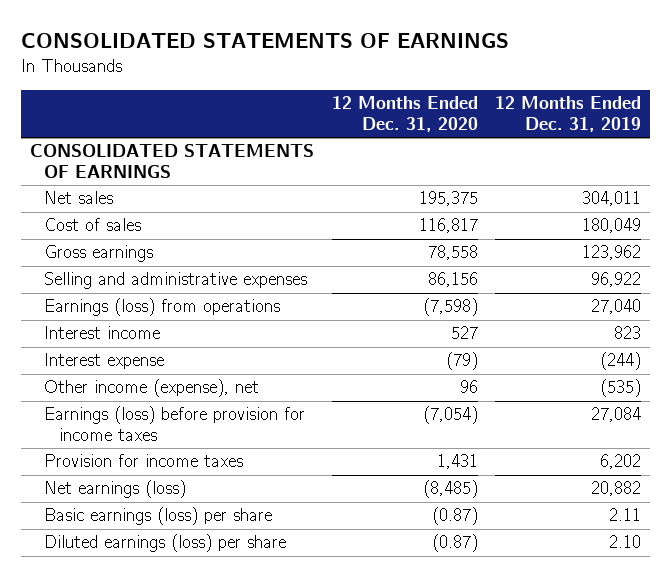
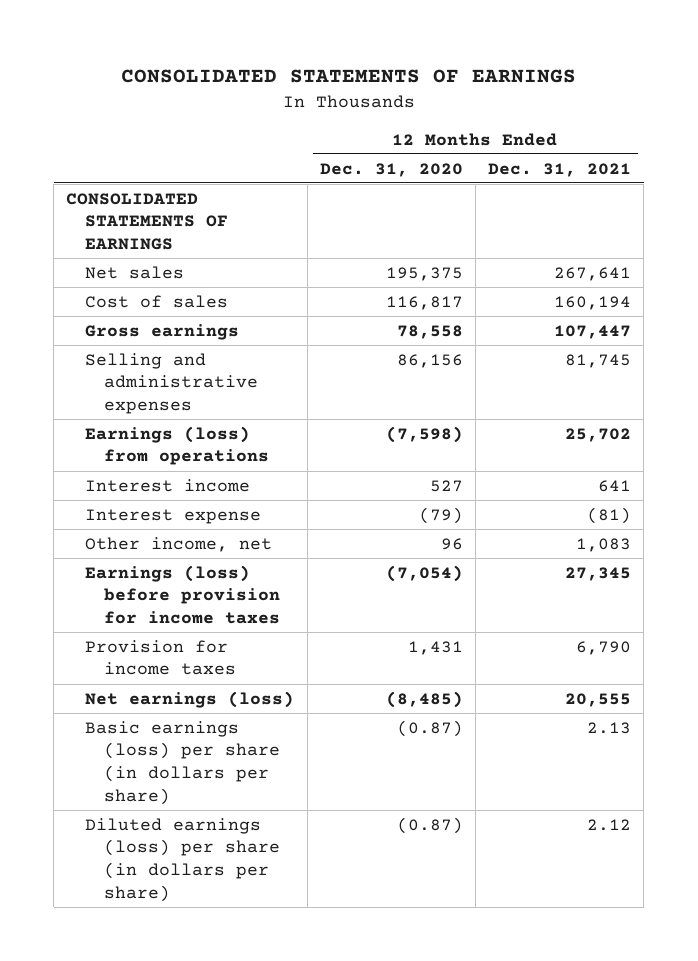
- | 12 Months Ended Dec. 31, 2020 | 12 Months Ended Dec. 31, 2019
+ | 12 Months Ended Dec. 31, 2020 | 12 Months Ended Dec. 31, 2021
- Other income (expense), net | 96 | (535)
+ Other income, net | 96 | 1,083
- Basic earnings (loss) per share | (0.87) | 2.11
- Diluted earnings (loss) per share | (0.87) | 2.10
+ Basic earnings (loss) per share (in dollars per share) | (0.87) | 2.13
+ Diluted earnings (loss) per share (in dollars per share) | (0.87) | 2.12

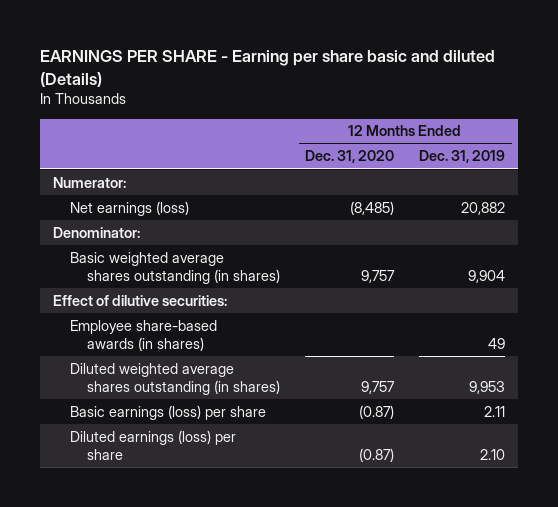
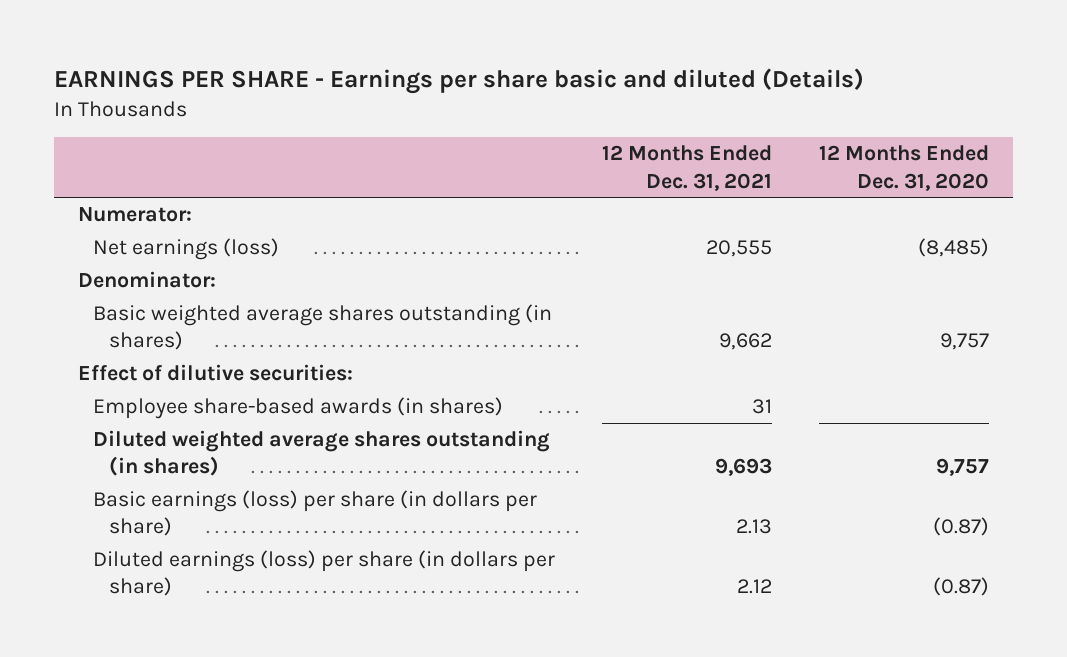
- EARNINGS PER SHARE - Earning per share basic and diluted (Details)
+ EARNINGS PER SHARE - Earnings per share basic and diluted (Details)
- | 12 Months Ended Dec. 31, 2020 | 12 Months Ended Dec. 31, 2019
+ | 12 Months Ended Dec. 31, 2021 | 12 Months Ended Dec. 31, 2020
- Basic earnings (loss) per share | (0.87) | 2.11
- Diluted earnings (loss) per share | (0.87) | 2.10
+ Basic earnings (loss) per share (in dollars per share) | 2.13 | (0.87)
+ Diluted earnings (loss) per share (in dollars per share) | 2.12 | (0.87)

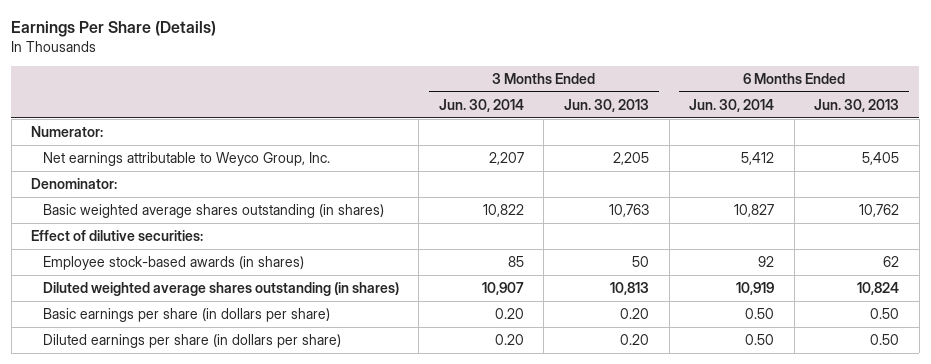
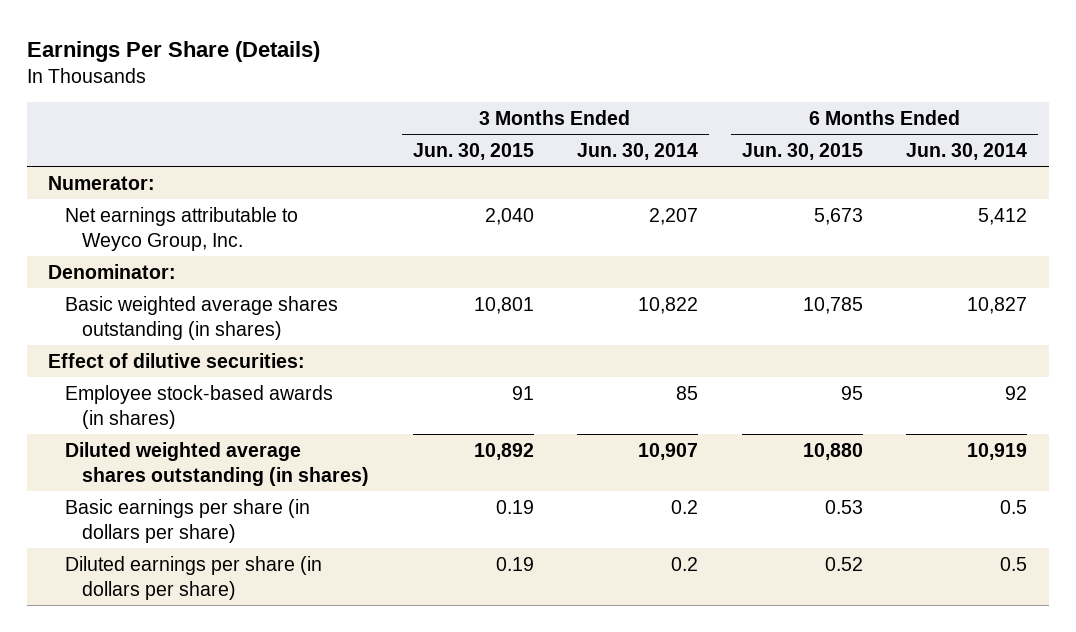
- | 3 Months Ended Jun. 30, 2014 | 3 Months Ended Jun. 30, 2013 | 6 Months Ended Jun. 30, 2014 | 6 Months Ended Jun. 30, 2013
+ | 3 Months Ended Jun. 30, 2015 | 3 Months Ended Jun. 30, 2014 | 6 Months Ended Jun. 30, 2015 | 6 Months Ended Jun. 30, 2014
- Basic earnings per share (in dollars per share) | 0.20 | 0.20 | 0.50 | 0.50
- Diluted earnings per share (in dollars per share) | 0.20 | 0.20 | 0.50 | 0.50
+ Basic earnings per share (in dollars per share) | 0.19 | 0.2 | 0.53 | 0.5
+ Diluted earnings per share (in dollars per share) | 0.19 | 0.2 | 0.52 | 0.5

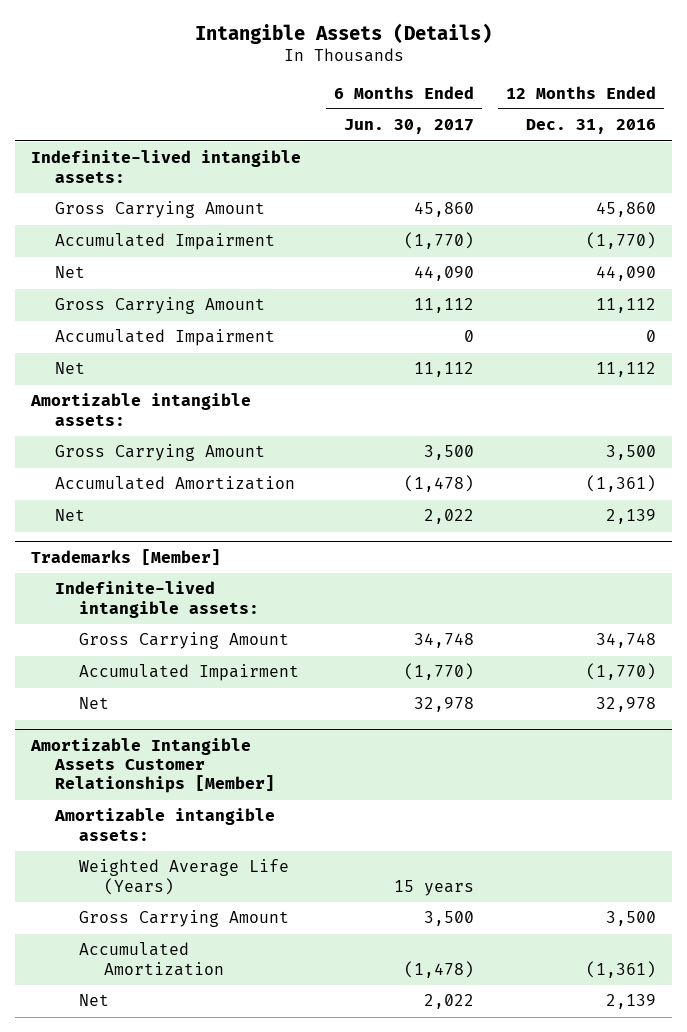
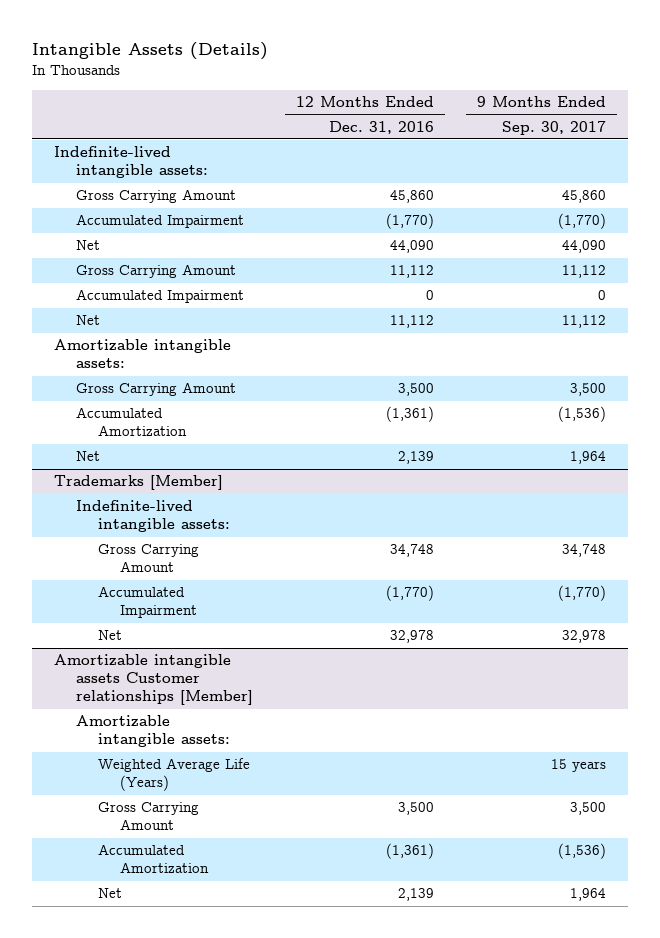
- | 6 Months Ended Jun. 30, 2017 | 12 Months Ended Dec. 31, 2016
+ | 12 Months Ended Dec. 31, 2016 | 9 Months Ended Sep. 30, 2017
- Amortizable Intangible Assets Customer Relationships [Member]
+ Amortizable intangible assets Customer relationships [Member]

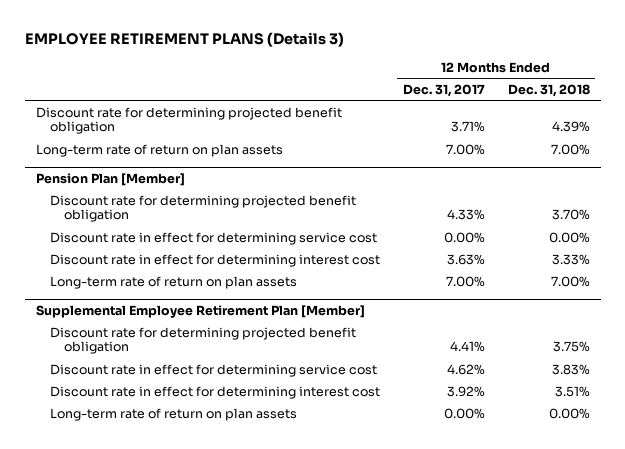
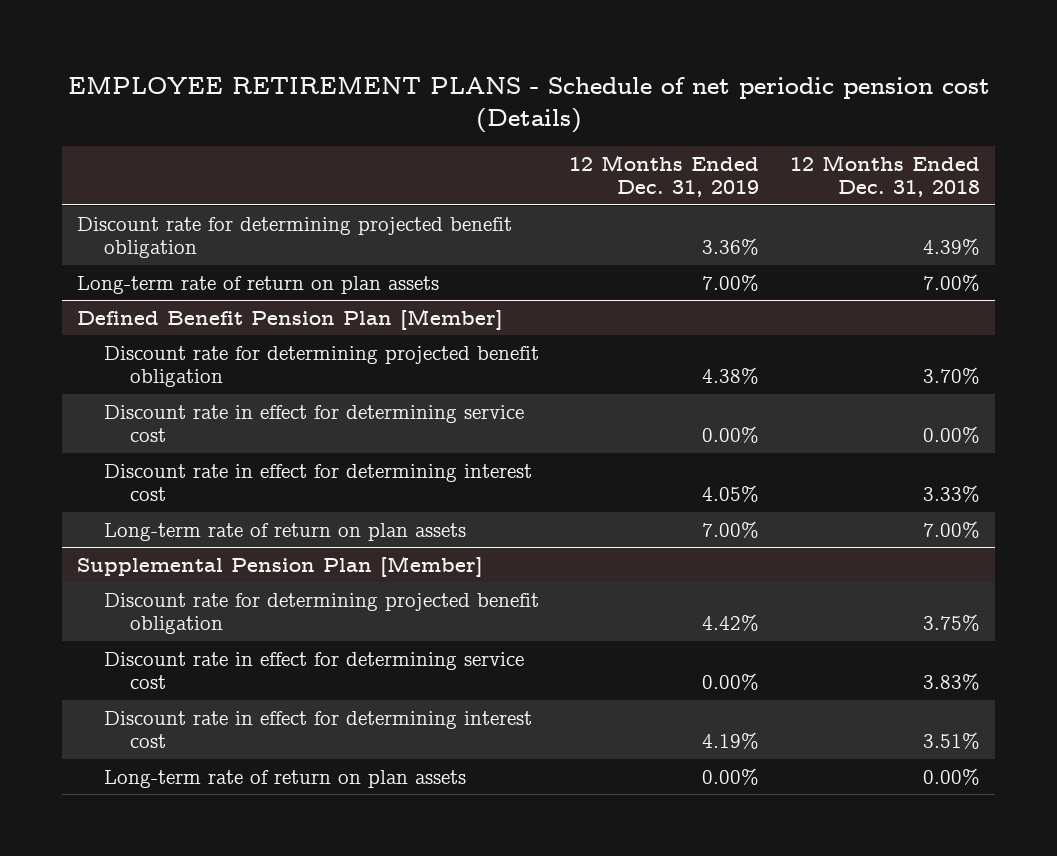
- EMPLOYEE RETIREMENT PLANS (Details 3)
+ EMPLOYEE RETIREMENT PLANS - Schedule of net periodic pension cost (Details)
- | 12 Months Ended Dec. 31, 2017 | 12 Months Ended Dec. 31, 2018
+ | 12 Months Ended Dec. 31, 2019 | 12 Months Ended Dec. 31, 2018
- Pension Plan [Member]
+ Defined Benefit Pension Plan [Member]
- Supplemental Employee Retirement Plan [Member]
+ Supplemental Pension Plan [Member]

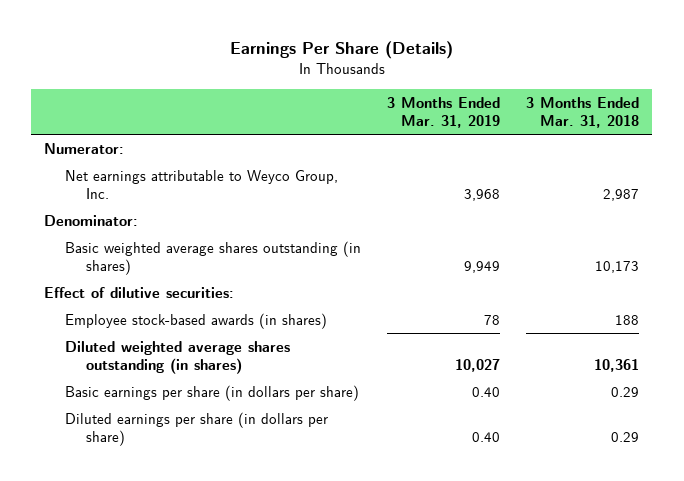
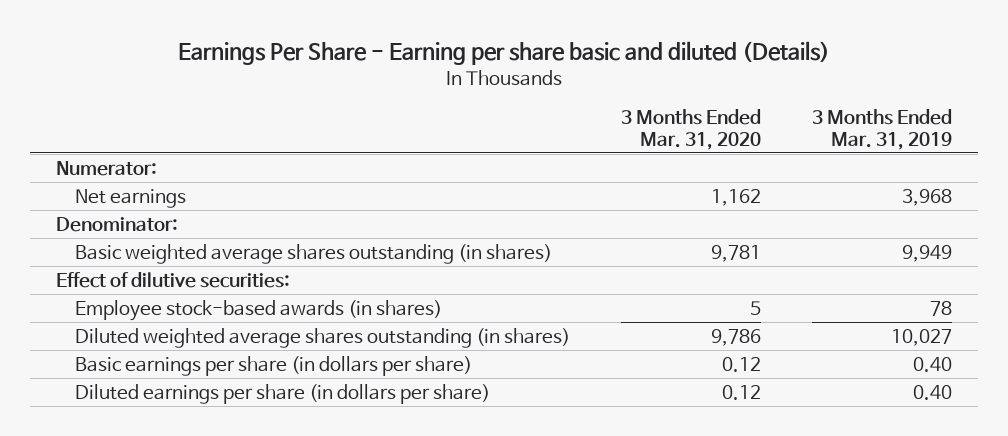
- Earnings Per Share (Details)
+ Earnings Per Share - Earning per share basic and diluted (Details)
- | 3 Months Ended Mar. 31, 2019 | 3 Months Ended Mar. 31, 2018
+ | 3 Months Ended Mar. 31, 2020 | 3 Months Ended Mar. 31, 2019
- Net earnings attributable to Weyco Group, Inc. | 3,968 | 2,987
+ Net earnings | 1,162 | 3,968

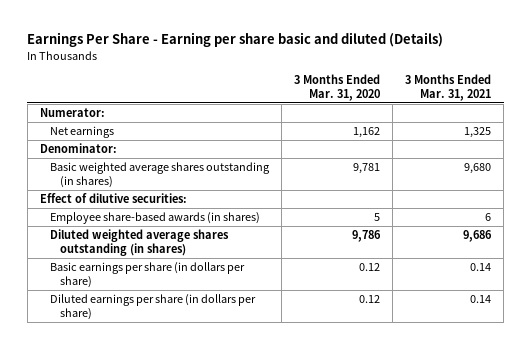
- | 3 Months Ended Mar. 31, 2020 | 3 Months Ended Mar. 31, 2019
+ | 3 Months Ended Mar. 31, 2020 | 3 Months Ended Mar. 31, 2021
- Employee stock-based awards (in shares) | 5 | 78
+ Employee share-based awards (in shares) | 5 | 6

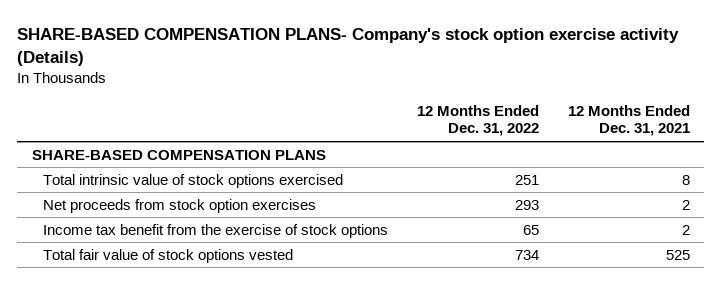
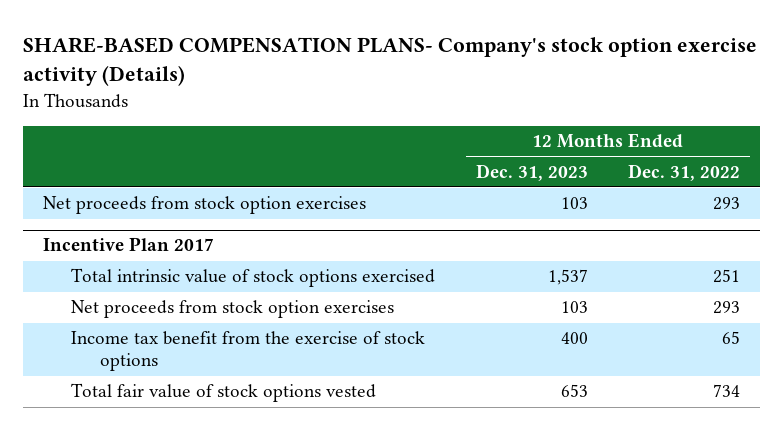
- | 12 Months Ended Dec. 31, 2022 | 12 Months Ended Dec. 31, 2021
+ | 12 Months Ended Dec. 31, 2023 | 12 Months Ended Dec. 31, 2022
- SHARE-BASED COMPENSATION PLANS
+ Net proceeds from stock option exercises | 103 | 293
+ Incentive Plan 2017

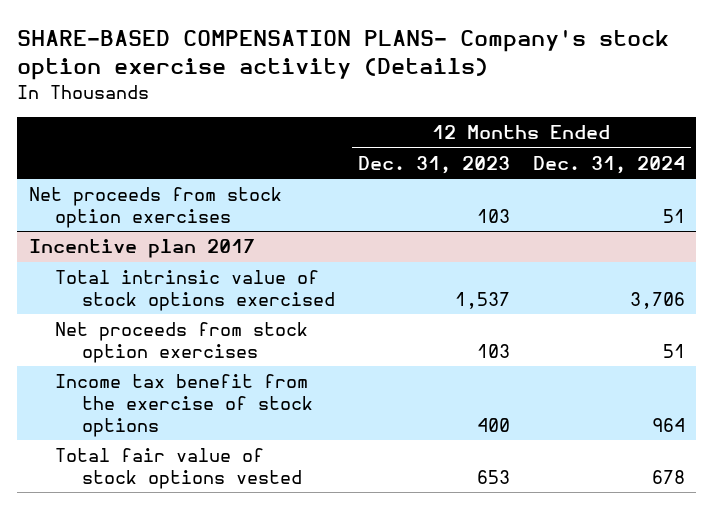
- | 12 Months Ended Dec. 31, 2023 | 12 Months Ended Dec. 31, 2022
+ | 12 Months Ended Dec. 31, 2023 | 12 Months Ended Dec. 31, 2024
- Incentive Plan 2017
+ Incentive plan 2017

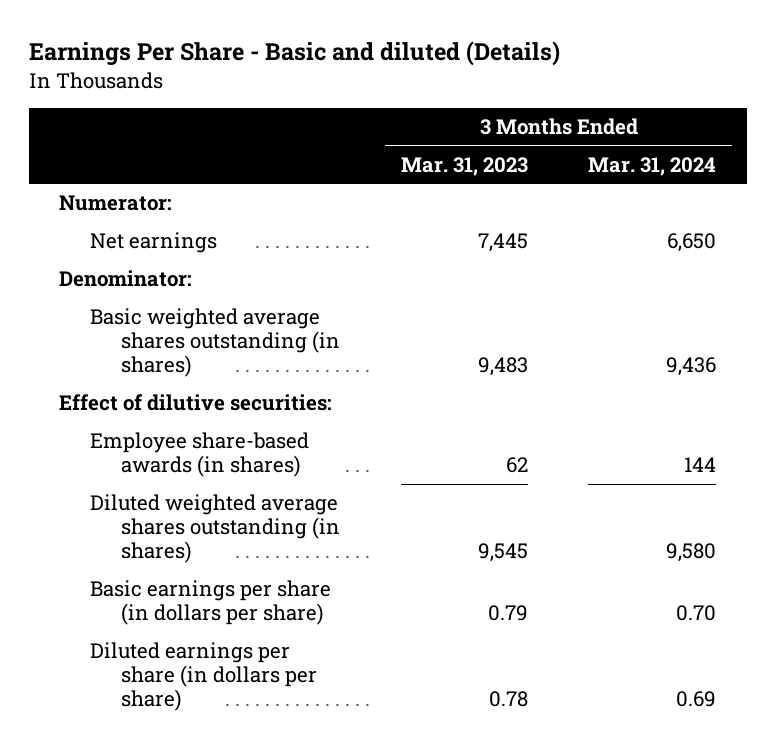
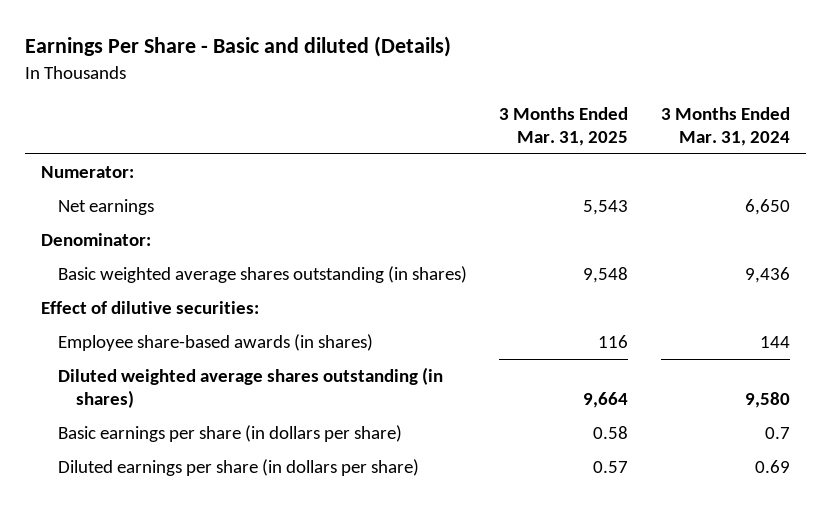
- | 3 Months Ended Mar. 31, 2023 | 3 Months Ended Mar. 31, 2024
+ | 3 Months Ended Mar. 31, 2025 | 3 Months Ended Mar. 31, 2024
- Basic earnings per share (in dollars per share) | 0.79 | 0.70
+ Basic earnings per share (in dollars per share) | 0.58 | 0.7

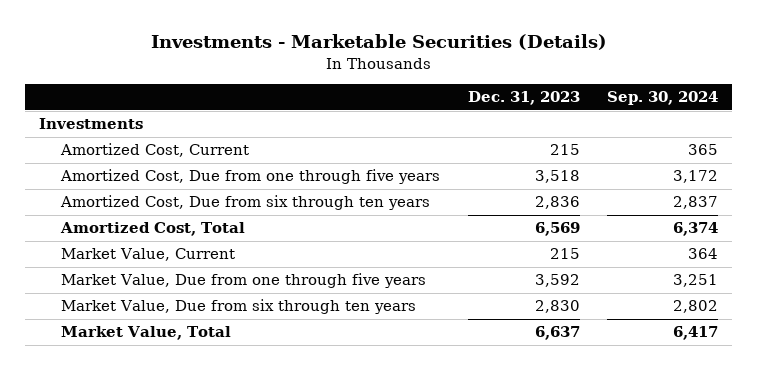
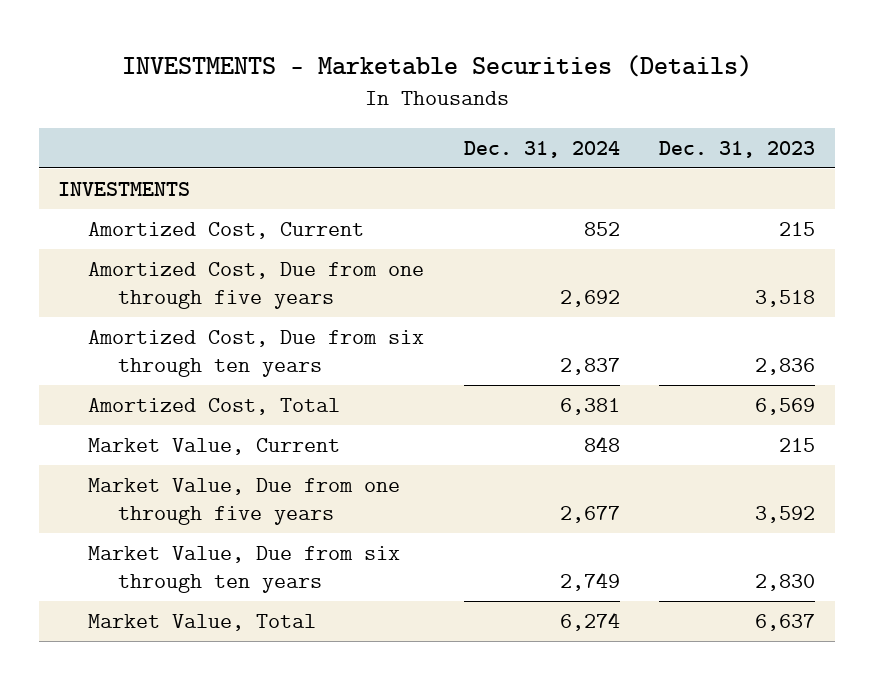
- Investments - Marketable Securities (Details)
+ INVESTMENTS - Marketable Securities (Details)
- | Dec. 31, 2023 | Sep. 30, 2024
+ | Dec. 31, 2024 | Dec. 31, 2023
- Investments
+ INVESTMENTS

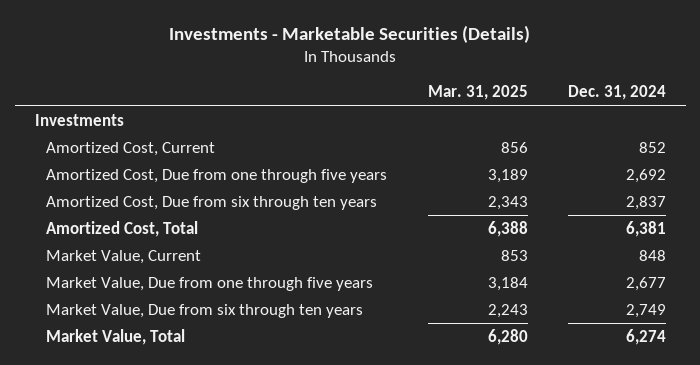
- INVESTMENTS - Marketable Securities (Details)
+ Investments - Marketable Securities (Details)
- | Dec. 31, 2024 | Dec. 31, 2023
+ | Mar. 31, 2025 | Dec. 31, 2024
- INVESTMENTS
+ Investments

